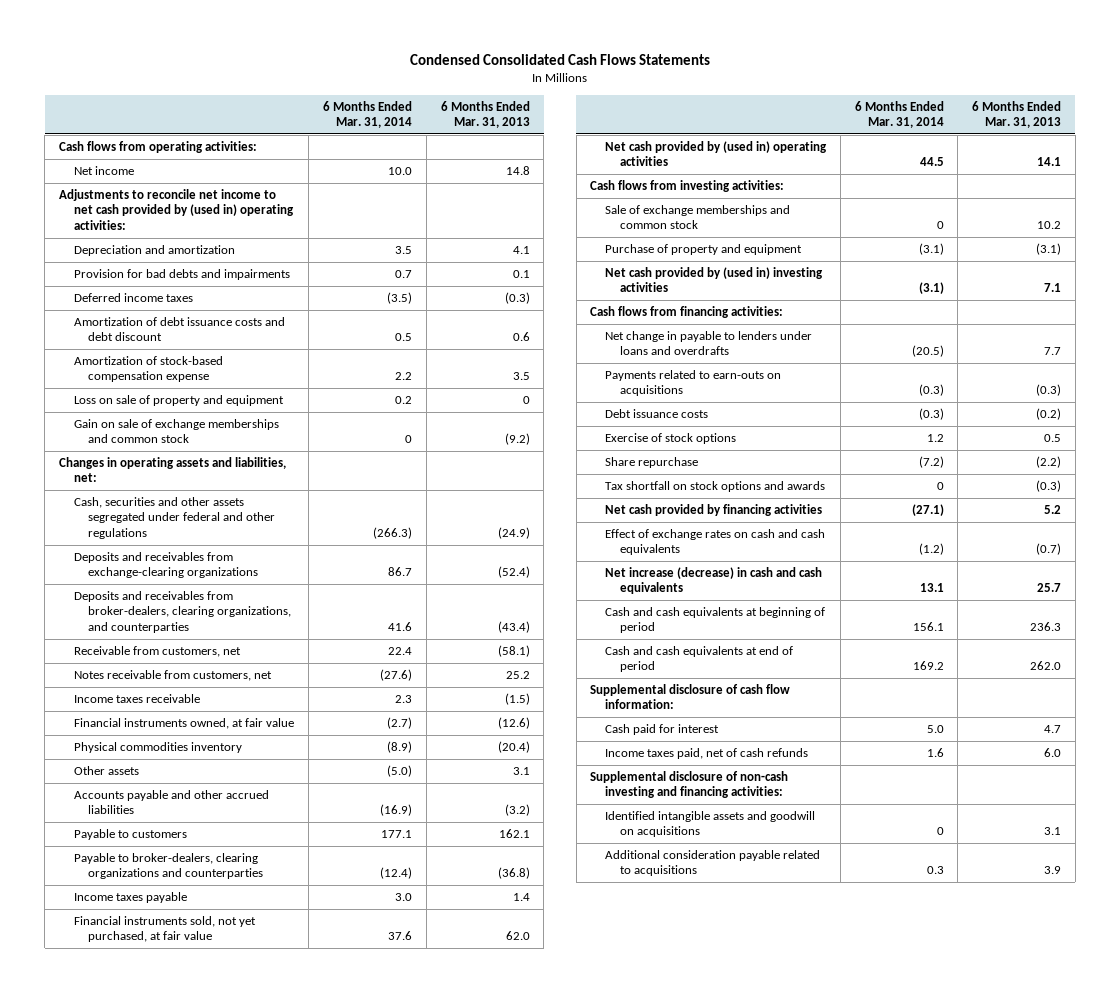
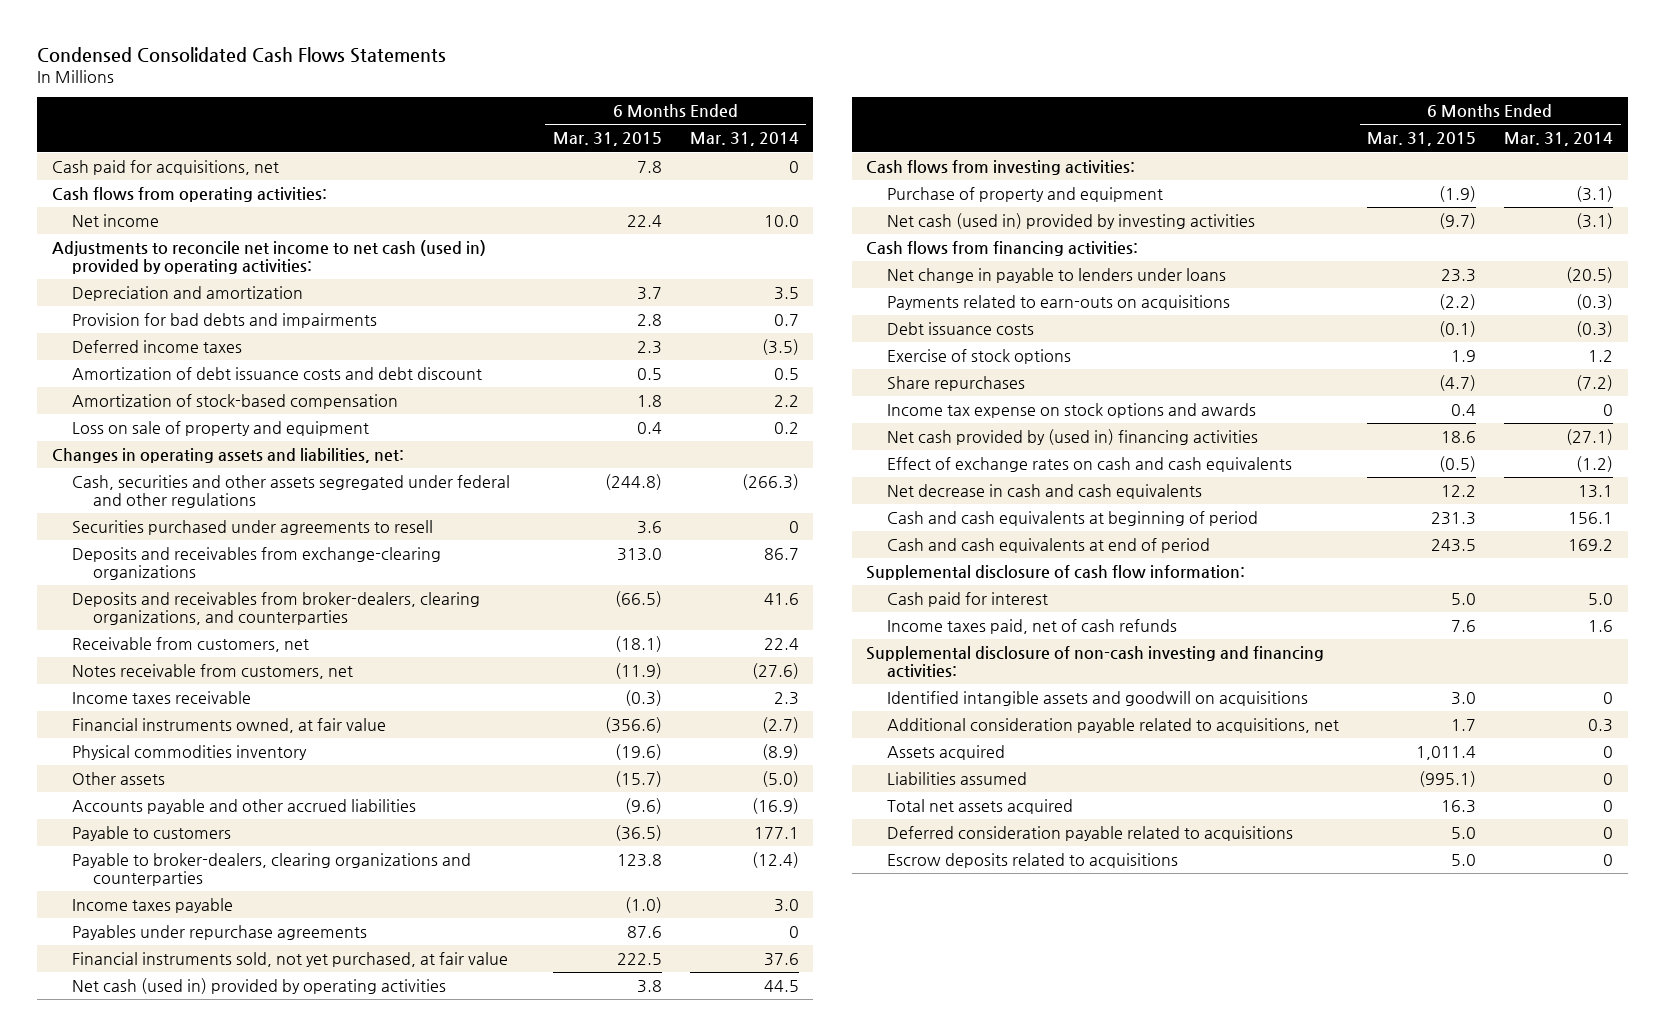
- | 6 Months Ended Mar. 31, 2014 | 6 Months Ended Mar. 31, 2013
+ | 6 Months Ended Mar. 31, 2015 | 6 Months Ended Mar. 31, 2014
+ Cash paid for acquisitions, net | 7.8 | 0
- Adjustments to reconcile net income to net cash provided by (used in) operating activities:
+ Adjustments to reconcile net income to net cash (used in) provided by operating activities:
- Amortization of stock-based compensation expense | 2.2 | 3.5
+ Amortization of stock-based compensation | 1.8 | 2.2
- Gain on sale of exchange memberships and common stock | 0 | (9.2)
+ Securities purchased under agreements to resell | 3.6 | 0
+ Payables under repurchase agreements | 87.6 | 0
- Net cash provided by (used in) operating activities | 44.5 | 14.1
+ Net cash (used in) provided by operating activities | 3.8 | 44.5
- Sale of exchange memberships and common stock | 0 | 10.2
- Net cash provided by (used in) investing activities | (3.1) | 7.1
+ Net cash (used in) provided by investing activities | (9.7) | (3.1)
- Net change in payable to lenders under loans and overdrafts | (20.5) | 7.7
+ Net change in payable to lenders under loans | 23.3 | (20.5)
- Share repurchase | (7.2) | (2.2)
- Tax shortfall on stock options and awards | 0 | (0.3)
- Net cash provided by financing activities | (27.1) | 5.2
+ Share repurchases | (4.7) | (7.2)
+ Income tax expense on stock options and awards | 0.4 | 0
+ Net cash provided by (used in) financing activities | 18.6 | (27.1)
- Net increase (decrease) in cash and cash equivalents | 13.1 | 25.7
+ Net decrease in cash and cash equivalents | 12.2 | 13.1
- Additional consideration payable related to acquisitions | 0.3 | 3.9
+ Additional consideration payable related to acquisitions, net | 1.7 | 0.3
+ Assets acquired | 1,011.4 | 0
+ Liabilities assumed | (995.1) | 0
+ Total net assets acquired | 16.3 | 0
+ Deferred consideration payable related to acquisitions | 5.0 | 0
+ Escrow deposits related to acquisitions | 5.0 | 0

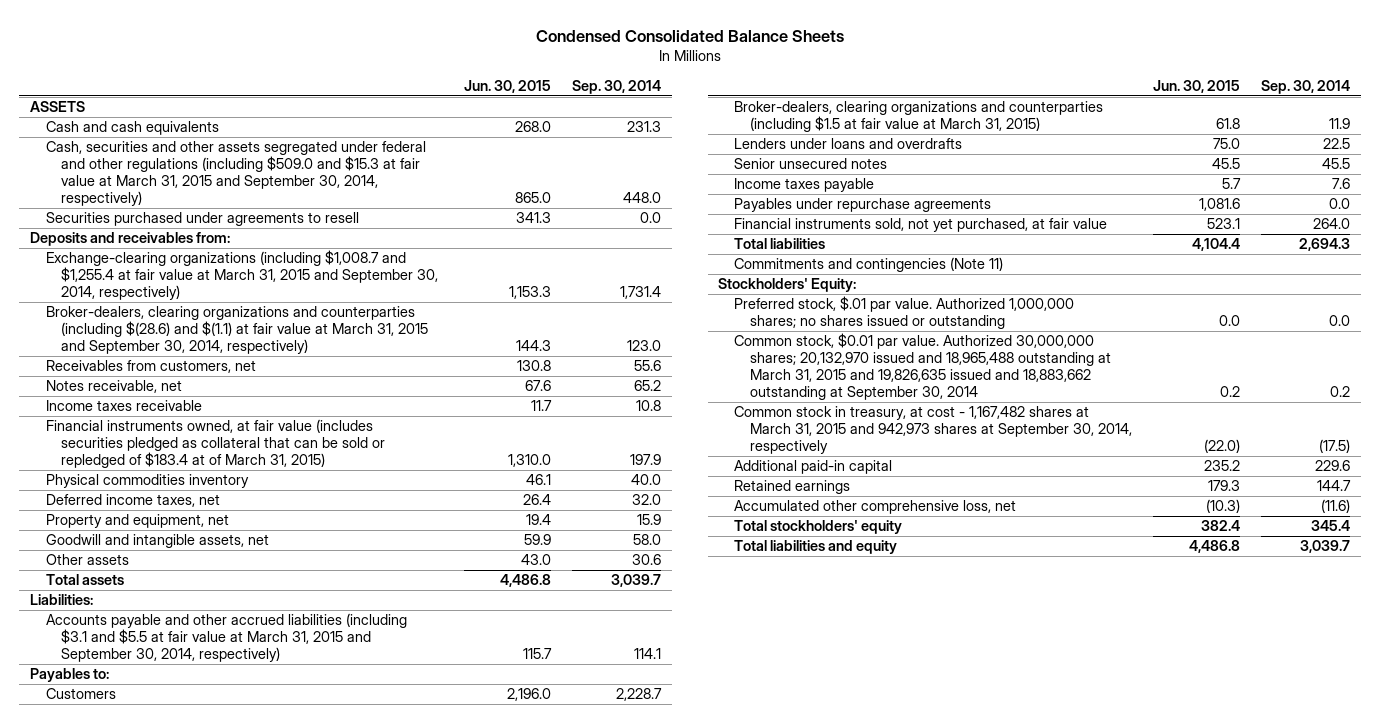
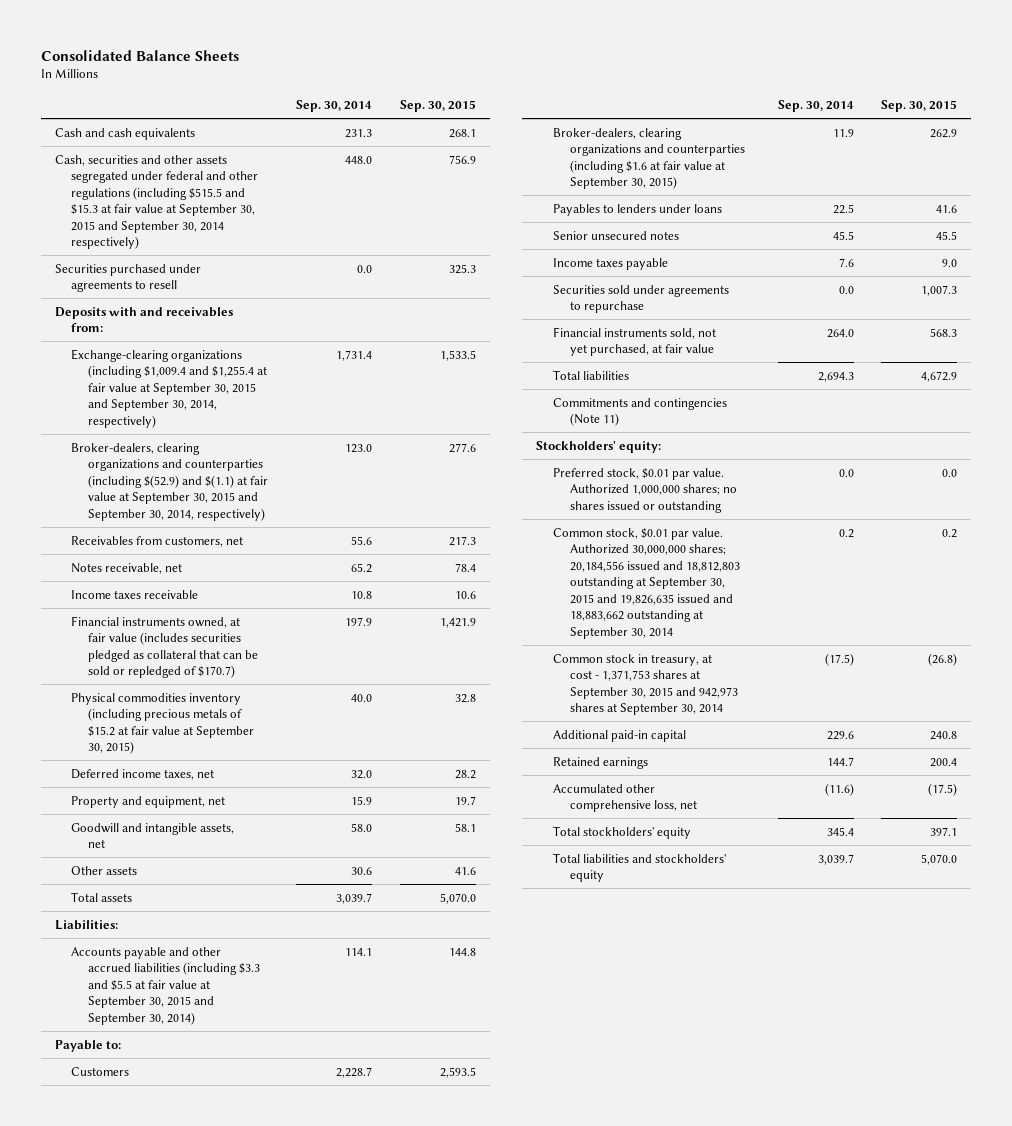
- Condensed Consolidated Balance Sheets
+ Consolidated Balance Sheets
- | Jun. 30, 2015 | Sep. 30, 2014
+ | Sep. 30, 2014 | Sep. 30, 2015
- ASSETS
- Cash, securities and other assets segregated under federal and other regulations (including $509.0 and $15.3 at fair value at March 31, 2015 and September 30, 2014, respectively) | 865.0 | 448.0
+ Cash, securities and other assets segregated under federal and other regulations (including $515.5 and $15.3 at fair value at September 30, 2015 and September 30, 2014 respectively) | 448.0 | 756.9
- Deposits and receivables from:
- Exchange-clearing organizations (including $1,008.7 and $1,255.4 at fair value at March 31, 2015 and September 30, 2014, respectively) | 1,153.3 | 1,731.4
- Broker-dealers, clearing organizations and counterparties (including $(28.6) and $(1.1) at fair value at March 31, 2015 and September 30, 2014, respectively) | 144.3 | 123.0
+ Deposits with and receivables from:
+ Exchange-clearing organizations (including $1,009.4 and $1,255.4 at fair value at September 30, 2015 and September 30, 2014, respectively) | 1,731.4 | 1,533.5
+ Broker-dealers, clearing organizations and counterparties (including $(52.9) and $(1.1) at fair value at September 30, 2015 and September 30, 2014, respectively) | 123.0 | 277.6
- Financial instruments owned, at fair value (includes securities pledged as collateral that can be sold or repledged of $183.4 at of March 31, 2015) | 1,310.0 | 197.9
- Physical commodities inventory | 46.1 | 40.0
+ Financial instruments owned, at fair value (includes securities pledged as collateral that can be sold or repledged of $170.7) | 197.9 | 1,421.9
+ Physical commodities inventory (including precious metals of $15.2 at fair value at September 30, 2015) | 40.0 | 32.8
- Accounts payable and other accrued liabilities (including $3.1 and $5.5 at fair value at March 31, 2015 and September 30, 2014, respectively) | 115.7 | 114.1
- Payables to:
+ Accounts payable and other accrued liabilities (including $3.3 and $5.5 at fair value at September 30, 2015 and September 30, 2014) | 114.1 | 144.8
+ Payable to:
- Broker-dealers, clearing organizations and counterparties (including $1.5 at fair value at March 31, 2015) | 61.8 | 11.9
- Lenders under loans and overdrafts | 75.0 | 22.5
+ Broker-dealers, clearing organizations and counterparties (including $1.6 at fair value at September 30, 2015) | 11.9 | 262.9
+ Payables to lenders under loans | 22.5 | 41.6
- Payables under repurchase agreements | 1,081.6 | 0.0
+ Securities sold under agreements to repurchase | 0.0 | 1,007.3
- Stockholders' Equity:
- Preferred stock, $.01 par value. Authorized 1,000,000 shares; no shares issued or outstanding | 0.0 | 0.0
- Common stock, $0.01 par value. Authorized 30,000,000 shares; 20,132,970 issued and 18,965,488 outstanding at March 31, 2015 and 19,826,635 issued and 18,883,662 outstanding at September 30, 2014 | 0.2 | 0.2
- Common stock in treasury, at cost - 1,167,482 shares at March 31, 2015 and 942,973 shares at September 30, 2014, respectively | (22.0) | (17.5)
+ Stockholders' equity:
+ Preferred stock, $0.01 par value. Authorized 1,000,000 shares; no shares issued or outstanding | 0.0 | 0.0
+ Common stock, $0.01 par value. Authorized 30,000,000 shares; 20,184,556 issued and 18,812,803 outstanding at September 30, 2015 and 19,826,635 issued and 18,883,662 outstanding at September 30, 2014 | 0.2 | 0.2
+ Common stock in treasury, at cost - 1,371,753 shares at September 30, 2015 and 942,973 shares at September 30, 2014 | (17.5) | (26.8)
- Total liabilities and equity | 4,486.8 | 3,039.7
+ Total liabilities and stockholders' equity | 3,039.7 | 5,070.0

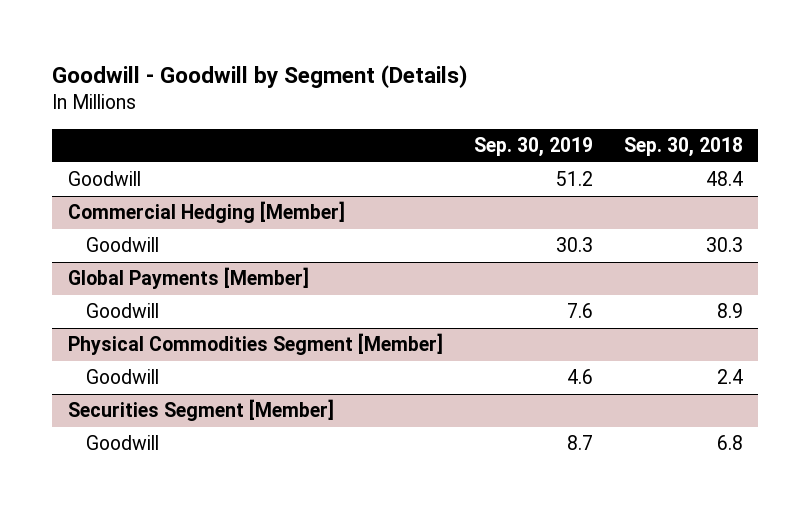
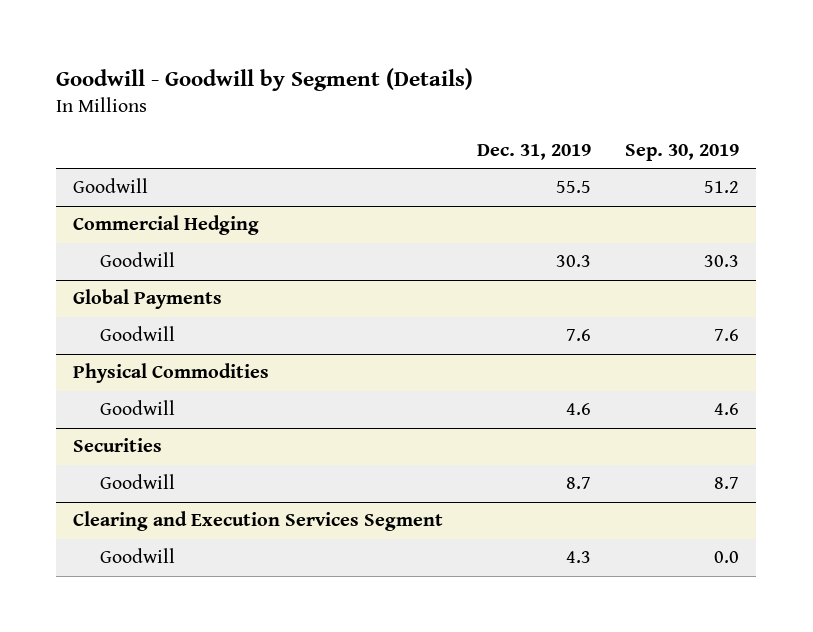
- | Sep. 30, 2019 | Sep. 30, 2018
+ | Dec. 31, 2019 | Sep. 30, 2019
- Commercial Hedging [Member]
+ Commercial Hedging
- Global Payments [Member]
+ Global Payments
- Physical Commodities Segment [Member]
+ Physical Commodities
- Securities Segment [Member]
+ Securities
+ Clearing and Execution Services Segment
+ Goodwill | 4.3 | 0.0

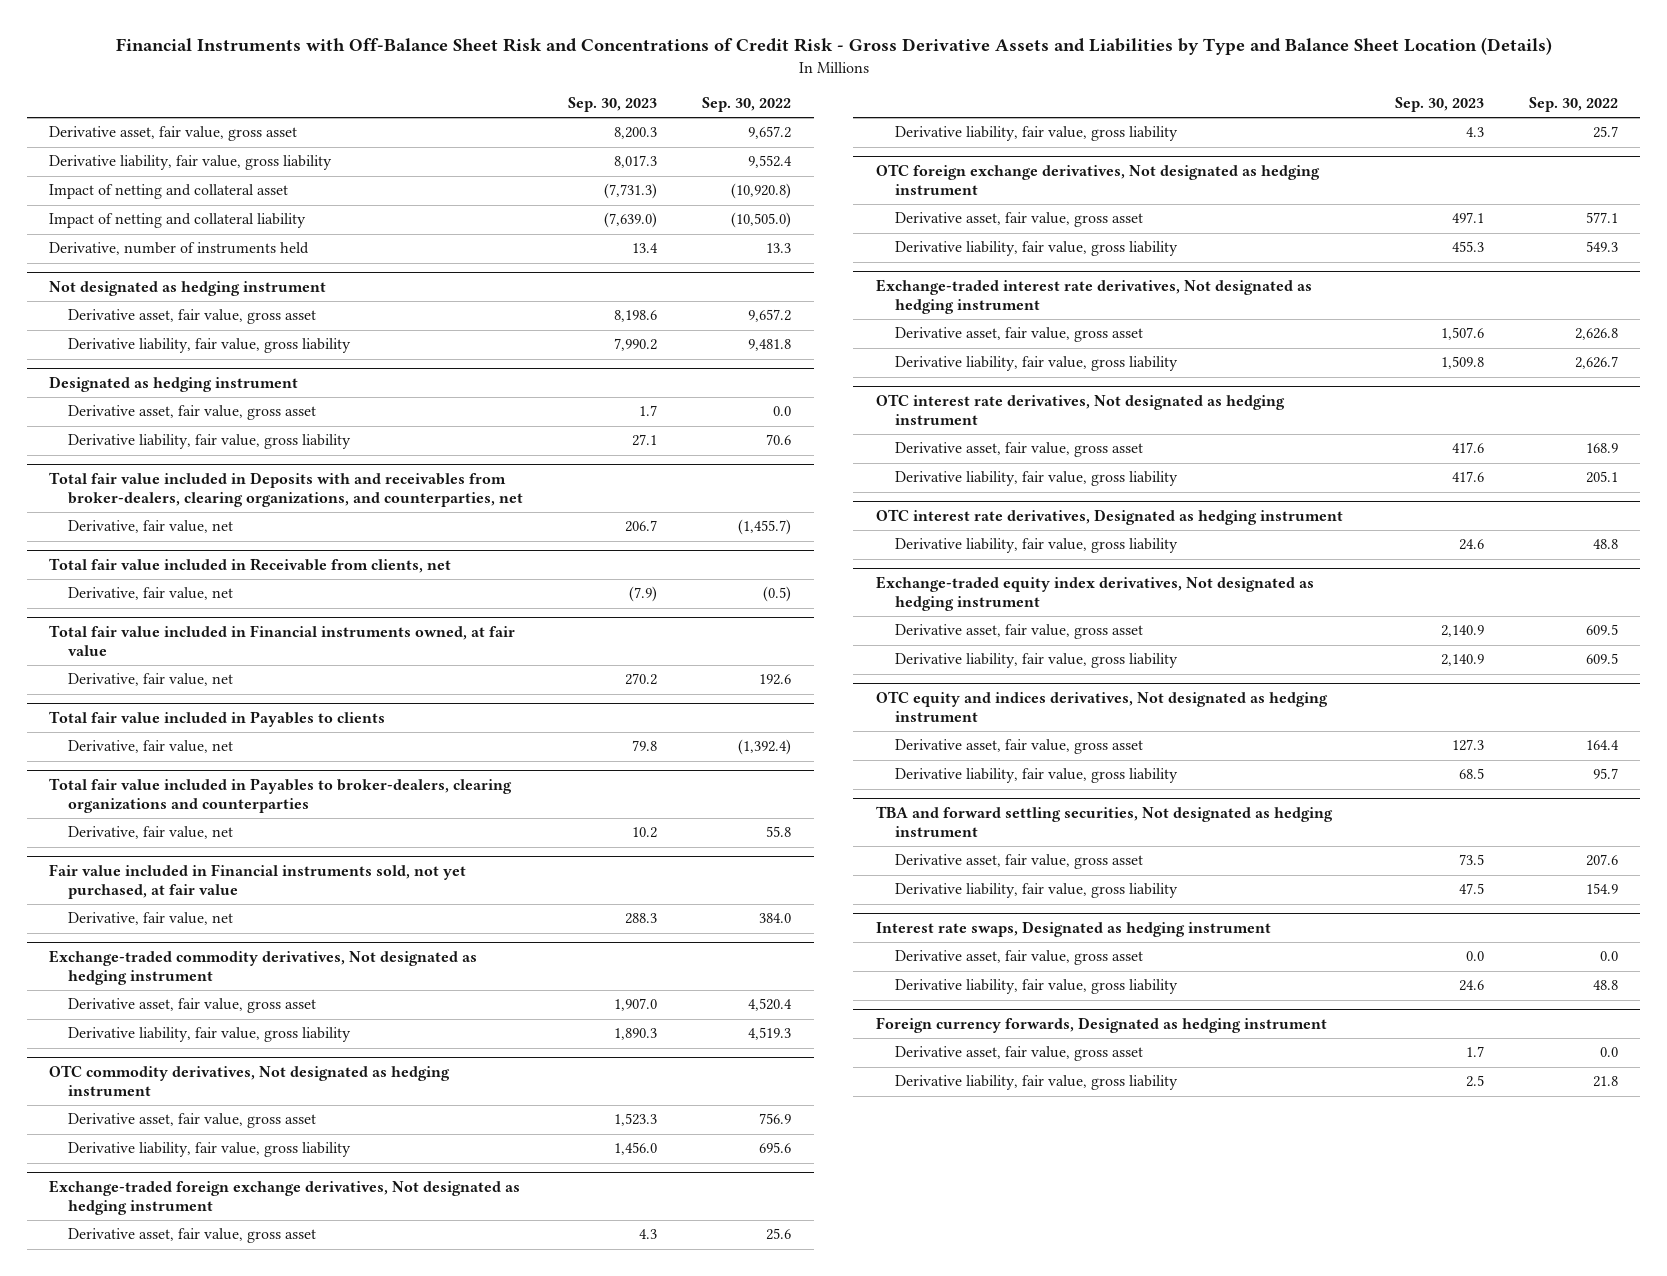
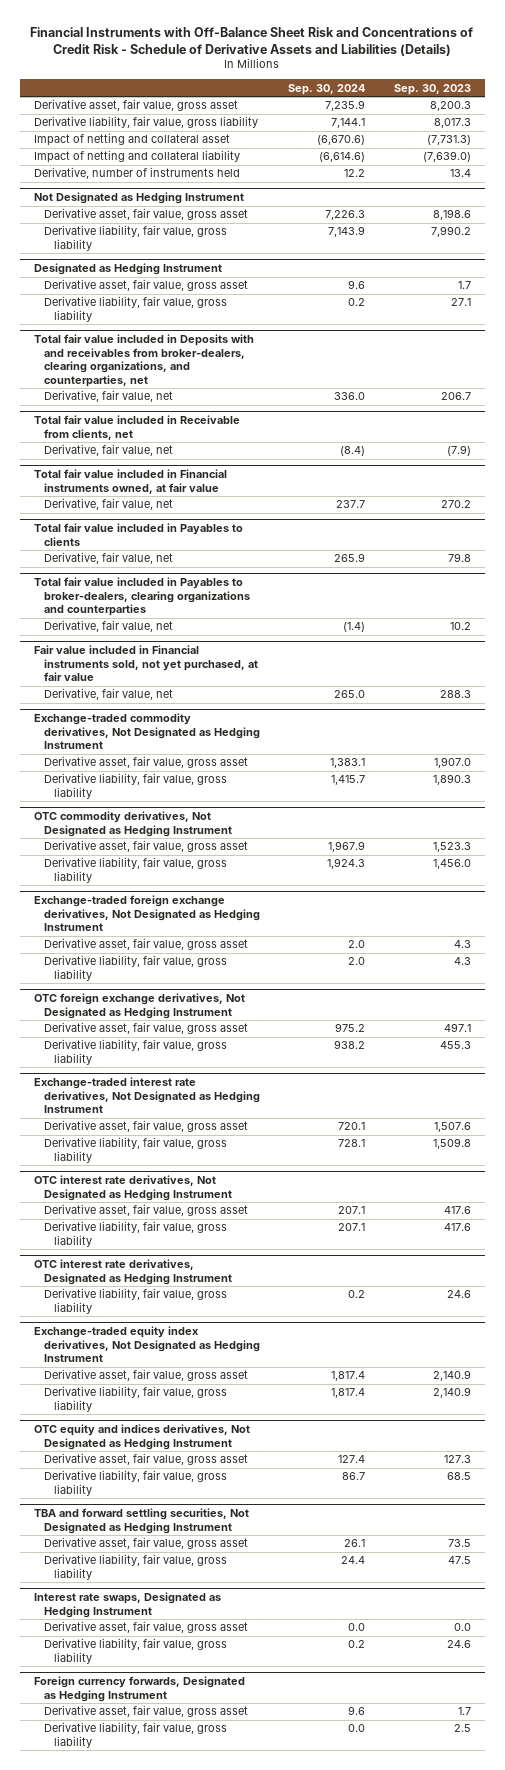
- Financial Instruments with Off-Balance Sheet Risk and Concentrations of Credit Risk - Gross Derivative Assets and Liabilities by Type and Balance Sheet Location (Details)
+ Financial Instruments with Off-Balance Sheet Risk and Concentrations of Credit Risk - Schedule of Derivative Assets and Liabilities (Details)
- | Sep. 30, 2023 | Sep. 30, 2022
+ | Sep. 30, 2024 | Sep. 30, 2023
- Not designated as hedging instrument
+ Not Designated as Hedging Instrument
- Designated as hedging instrument
+ Designated as Hedging Instrument
- Exchange-traded commodity derivatives, Not designated as hedging instrument
+ Exchange-traded commodity derivatives, Not Designated as Hedging Instrument
- OTC commodity derivatives, Not designated as hedging instrument
+ OTC commodity derivatives, Not Designated as Hedging Instrument
- Exchange-traded foreign exchange derivatives, Not designated as hedging instrument
+ Exchange-traded foreign exchange derivatives, Not Designated as Hedging Instrument
- OTC foreign exchange derivatives, Not designated as hedging instrument
+ OTC foreign exchange derivatives, Not Designated as Hedging Instrument
- Exchange-traded interest rate derivatives, Not designated as hedging instrument
+ Exchange-traded interest rate derivatives, Not Designated as Hedging Instrument
- OTC interest rate derivatives, Not designated as hedging instrument
+ OTC interest rate derivatives, Not Designated as Hedging Instrument
- OTC interest rate derivatives, Designated as hedging instrument
+ OTC interest rate derivatives, Designated as Hedging Instrument
- Exchange-traded equity index derivatives, Not designated as hedging instrument
+ Exchange-traded equity index derivatives, Not Designated as Hedging Instrument
- OTC equity and indices derivatives, Not designated as hedging instrument
+ OTC equity and indices derivatives, Not Designated as Hedging Instrument
- TBA and forward settling securities, Not designated as hedging instrument
+ TBA and forward settling securities, Not Designated as Hedging Instrument
- Interest rate swaps, Designated as hedging instrument
+ Interest rate swaps, Designated as Hedging Instrument
- Foreign currency forwards, Designated as hedging instrument
+ Foreign currency forwards, Designated as Hedging Instrument

